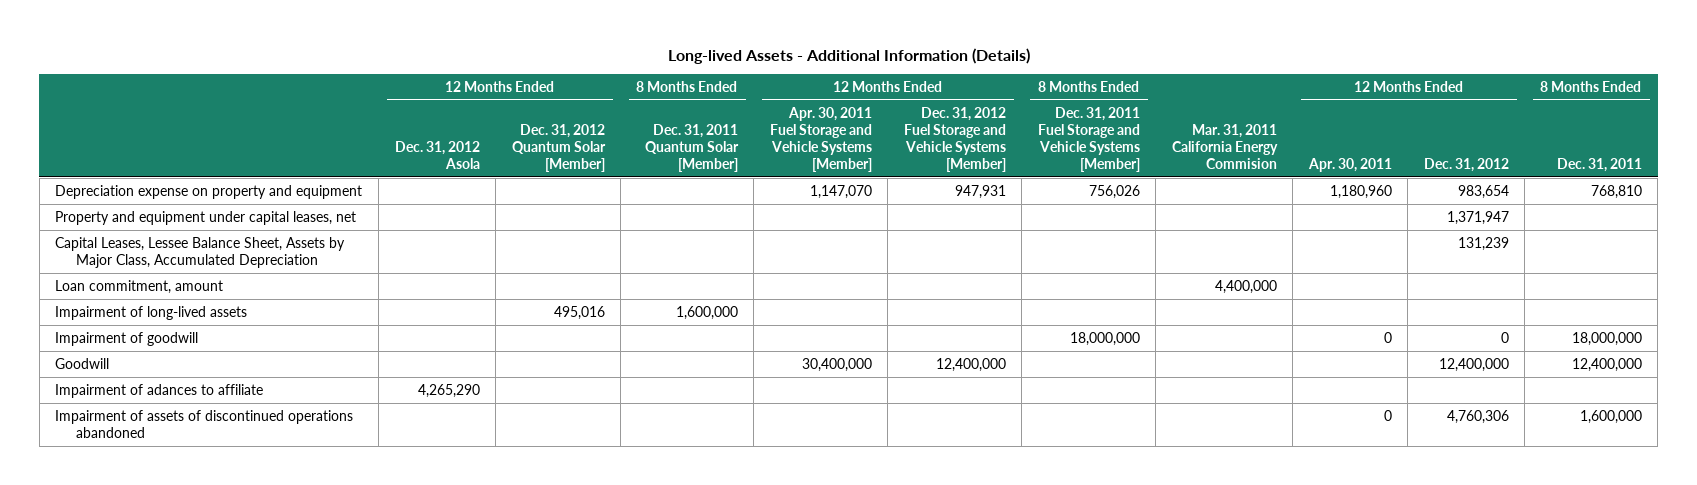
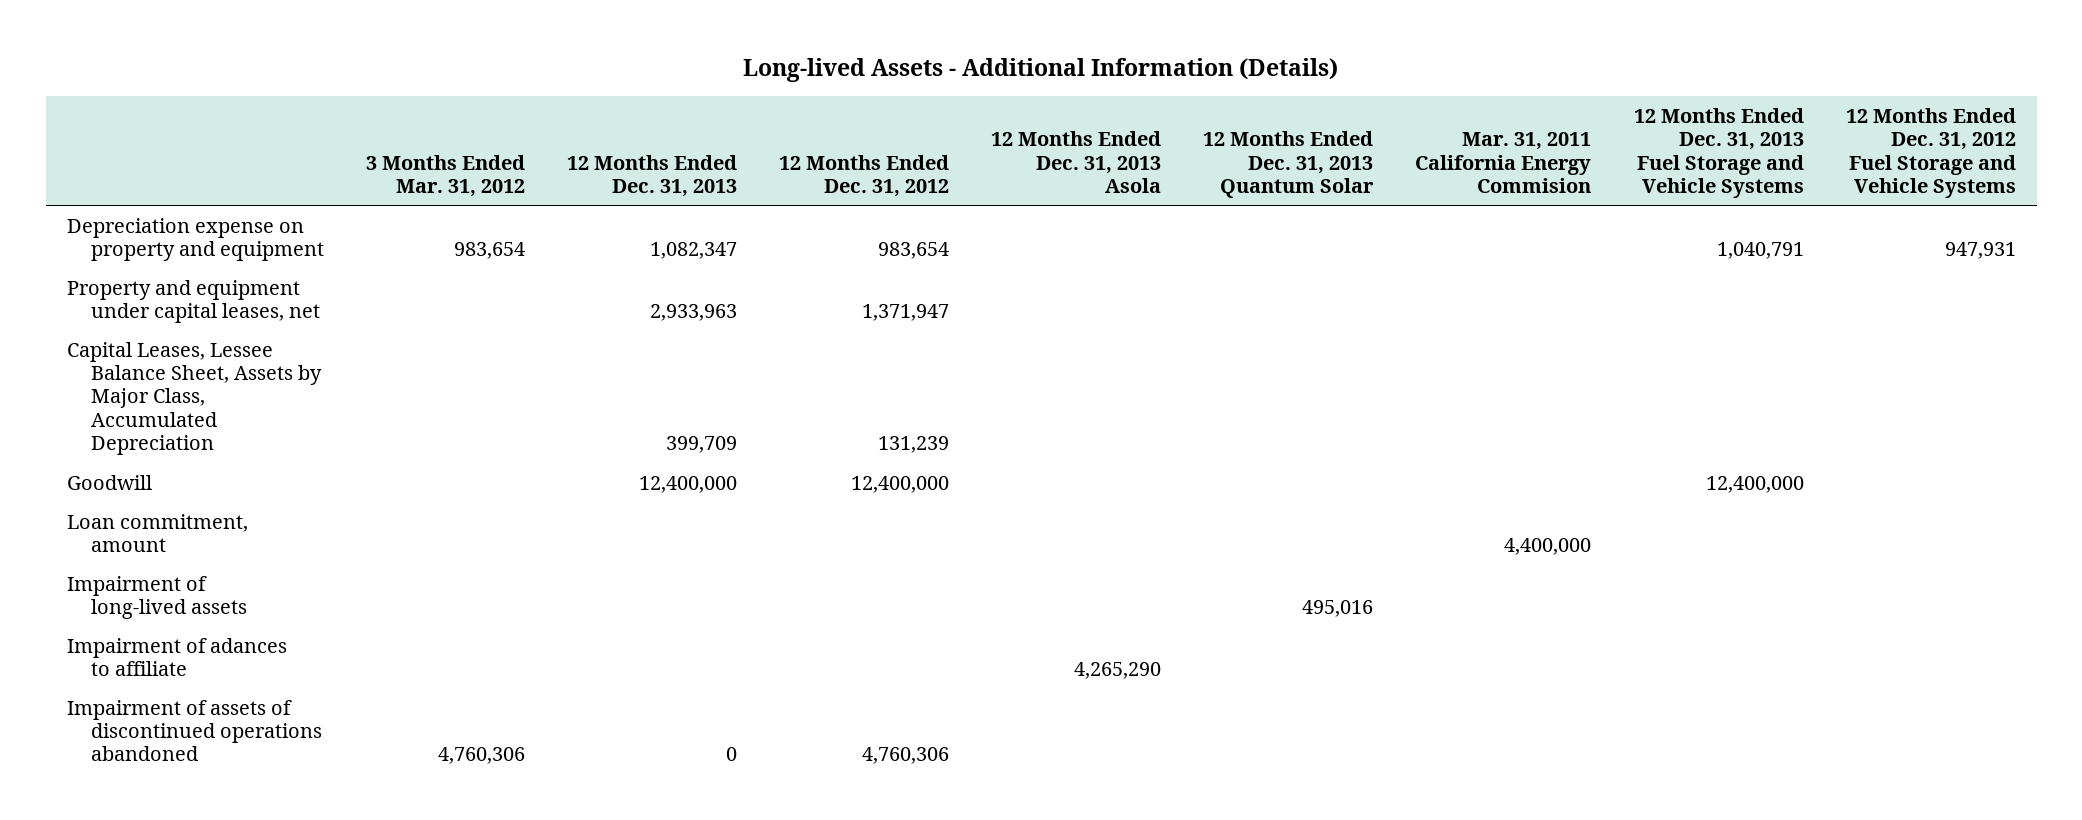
- | 12 Months Ended Dec. 31, 2012 Asola | 12 Months Ended Dec. 31, 2012 Quantum Solar [Member] | 8 Months Ended Dec. 31, 2011 Quantum Solar [Member] | 12 Months Ended Apr. 30, 2011 Fuel Storage and Vehicle Systems [Member] | 12 Months Ended Dec. 31, 2012 Fuel Storage and Vehicle Systems [Member] | 8 Months Ended Dec. 31, 2011 Fuel Storage and Vehicle Systems [Member] | Mar. 31, 2011 California Energy Commision | 12 Months Ended Apr. 30, 2011 | 12 Months Ended Dec. 31, 2012 | 8 Months Ended Dec. 31, 2011
+ | 3 Months Ended Mar. 31, 2012 | 12 Months Ended Dec. 31, 2013 | 12 Months Ended Dec. 31, 2012 | 12 Months Ended Dec. 31, 2013 Asola | 12 Months Ended Dec. 31, 2013 Quantum Solar | Mar. 31, 2011 California Energy Commision | 12 Months Ended Dec. 31, 2013 Fuel Storage and Vehicle Systems | 12 Months Ended Dec. 31, 2012 Fuel Storage and Vehicle Systems
moved up: Goodwill | | 12,400,000 | 12,400,000 | | | | 12,400,000 |
- Impairment of goodwill | | | | | | 18,000,000 | | 0 | 0 | 18,000,000

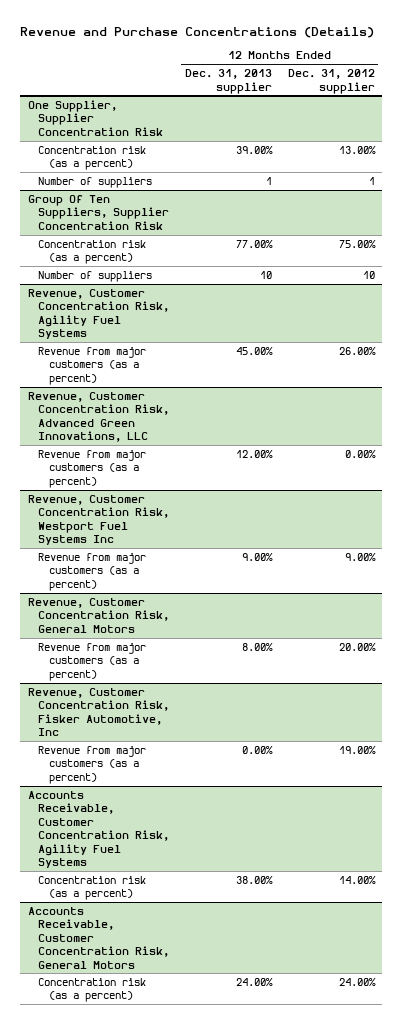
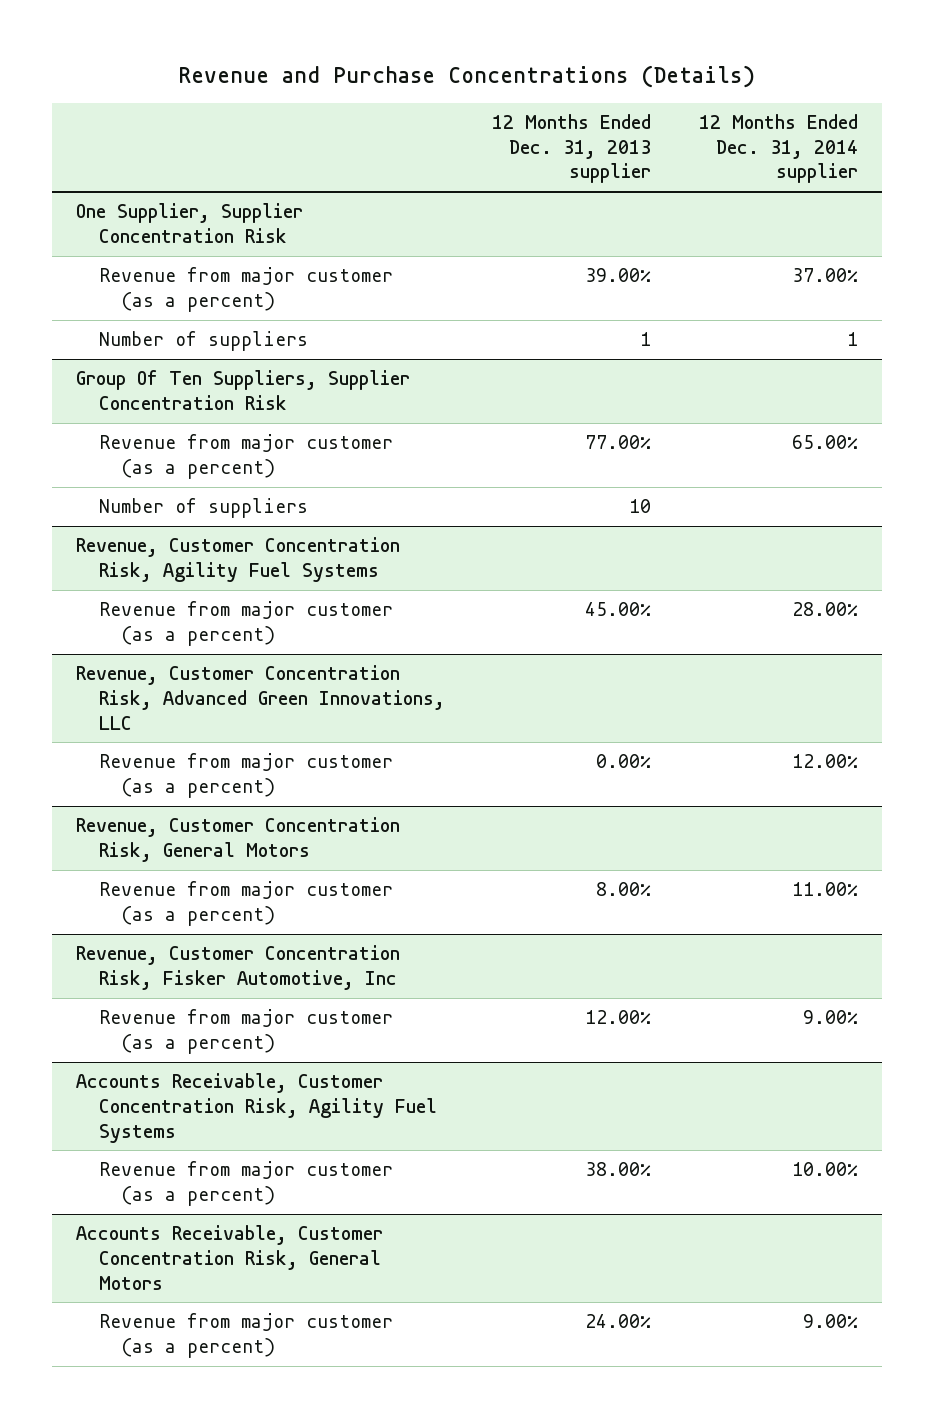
- | 12 Months Ended Dec. 31, 2013 supplier | 12 Months Ended Dec. 31, 2012 supplier
+ | 12 Months Ended Dec. 31, 2013 supplier | 12 Months Ended Dec. 31, 2014 supplier
@ One Supplier, Supplier Concentration Risk
- Concentration risk (as a percent) | 39.00% | 13.00%
+ Revenue from major customer (as a percent) | 39.00% | 37.00%
@ Group Of Ten Suppliers, Supplier Concentration Risk
- Concentration risk (as a percent) | 77.00% | 75.00%
+ Revenue from major customer (as a percent) | 77.00% | 65.00%
@ Revenue, Customer Concentration Risk, Agility Fuel Systems
- Revenue from major customers (as a percent) | 45.00% | 26.00%
+ Revenue from major customer (as a percent) | 45.00% | 28.00%
@ Revenue, Customer Concentration Risk, Advanced Green Innovations, LLC
- Revenue from major customers (as a percent) | 12.00% | 0.00%
- Revenue, Customer Concentration Risk, Westport Fuel Systems Inc
- Revenue from major customers (as a percent) | 9.00% | 9.00%
@ Revenue, Customer Concentration Risk, Advanced Green Innovations, LLC
+ Revenue from major customer (as a percent) | 0.00% | 12.00%
@ Revenue, Customer Concentration Risk, General Motors
- Revenue from major customers (as a percent) | 8.00% | 20.00%
+ Revenue from major customer (as a percent) | 8.00% | 11.00%
@ Revenue, Customer Concentration Risk, Fisker Automotive, Inc
- Revenue from major customers (as a percent) | 0.00% | 19.00%
+ Revenue from major customer (as a percent) | 12.00% | 9.00%
@ Accounts Receivable, Customer Concentration Risk, Agility Fuel Systems
- Concentration risk (as a percent) | 38.00% | 14.00%
+ Revenue from major customer (as a percent) | 38.00% | 10.00%
@ Accounts Receivable, Customer Concentration Risk, General Motors
- Concentration risk (as a percent) | 24.00% | 24.00%
+ Revenue from major customer (as a percent) | 24.00% | 9.00%

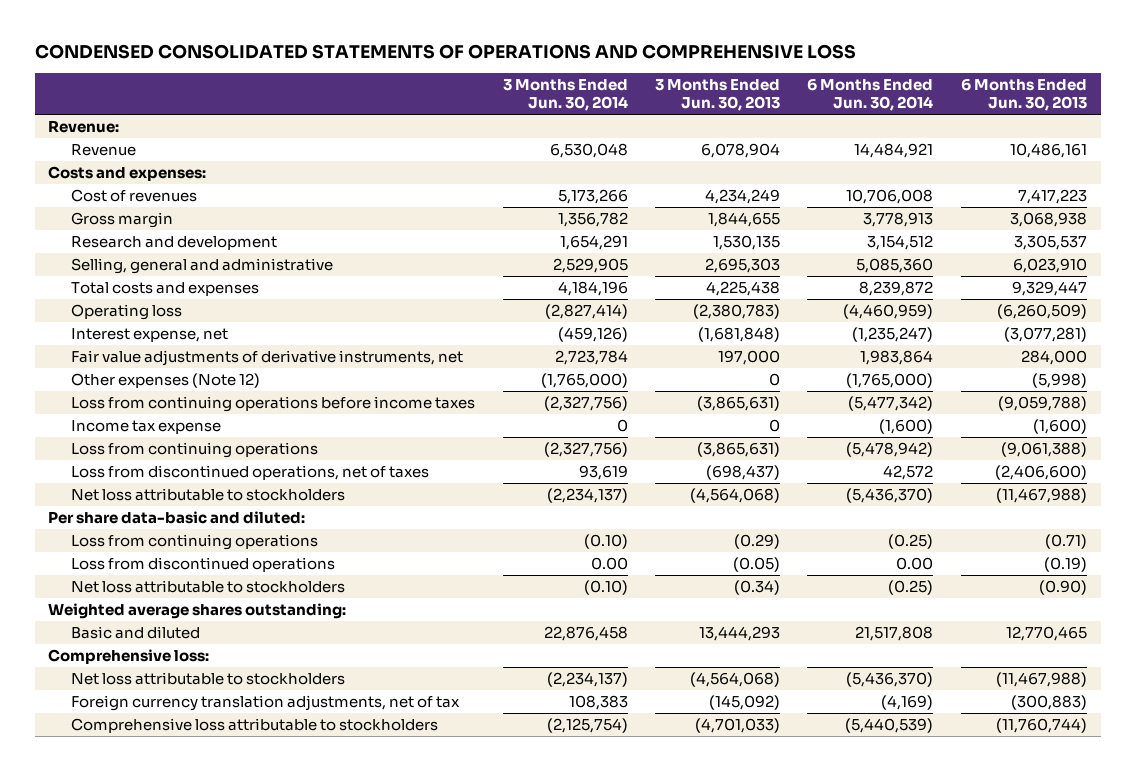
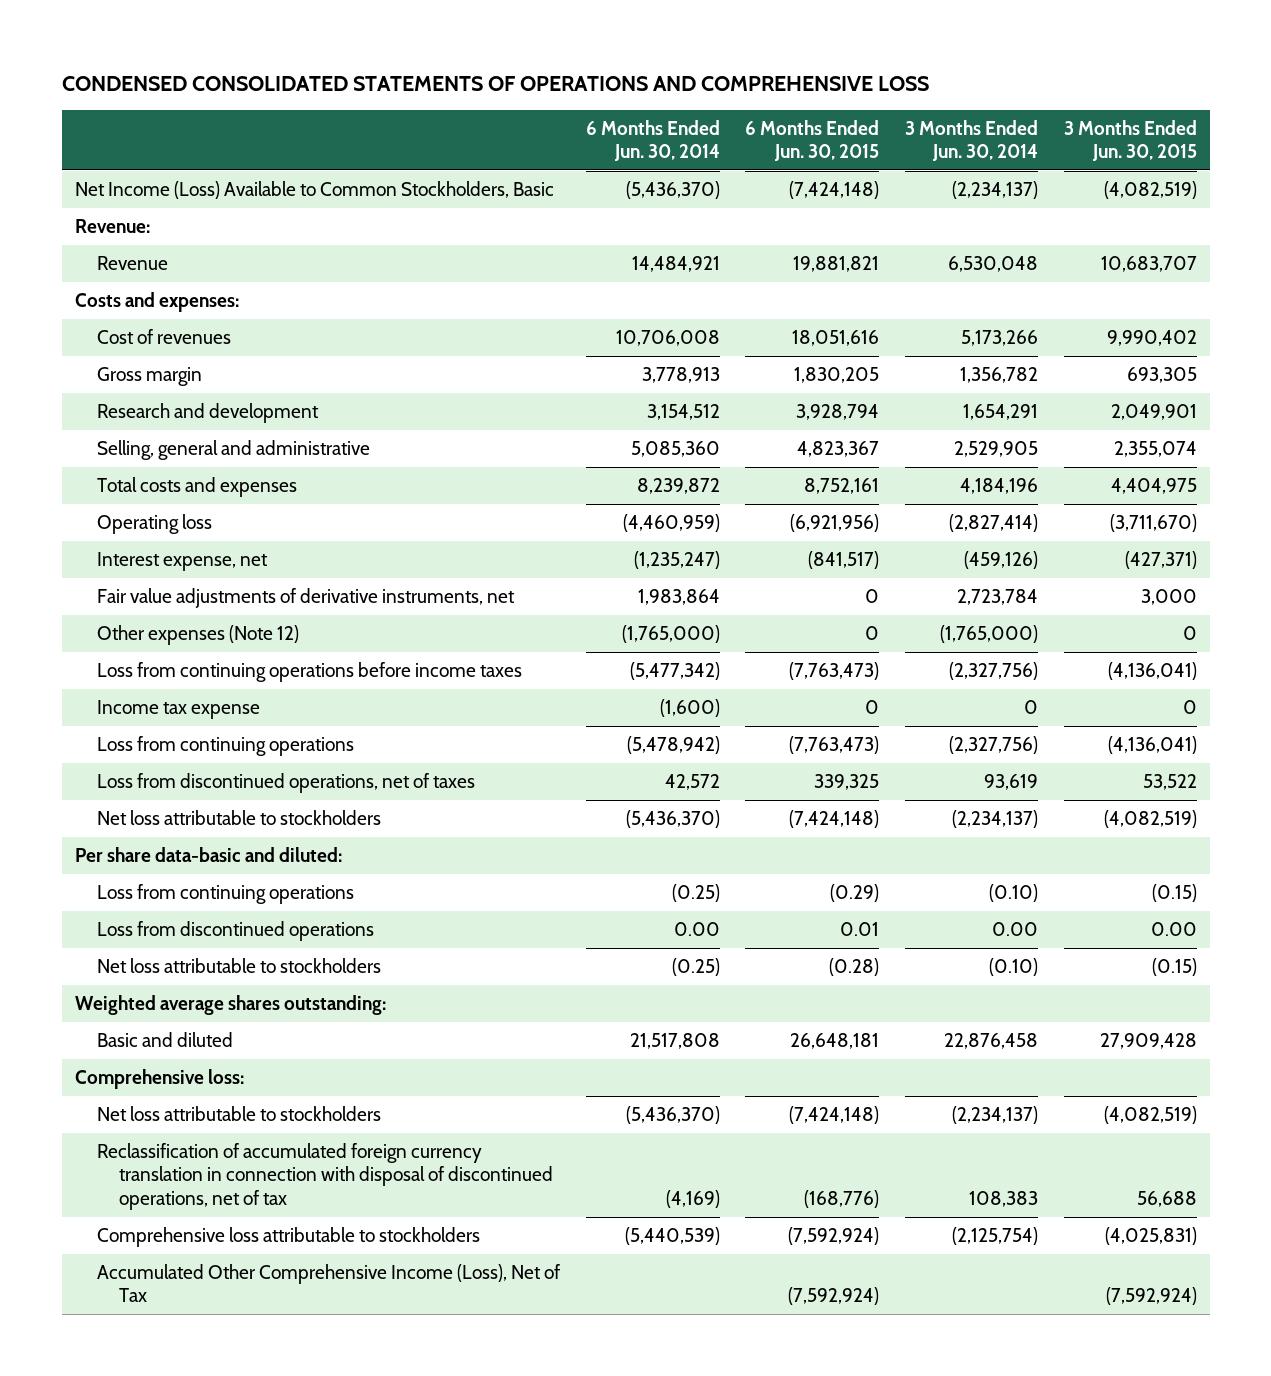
- | 3 Months Ended Jun. 30, 2014 | 3 Months Ended Jun. 30, 2013 | 6 Months Ended Jun. 30, 2014 | 6 Months Ended Jun. 30, 2013
+ | 6 Months Ended Jun. 30, 2014 | 6 Months Ended Jun. 30, 2015 | 3 Months Ended Jun. 30, 2014 | 3 Months Ended Jun. 30, 2015
+ Net Income (Loss) Available to Common Stockholders, Basic | (5,436,370) | (7,424,148) | (2,234,137) | (4,082,519)
- Foreign currency translation adjustments, net of tax | 108,383 | (145,092) | (4,169) | (300,883)
+ Reclassification of accumulated foreign currency translation in connection with disposal of discontinued operations, net of tax | (4,169) | (168,776) | 108,383 | 56,688
+ Accumulated Other Comprehensive Income (Loss), Net of Tax | | (7,592,924) | | (7,592,924)

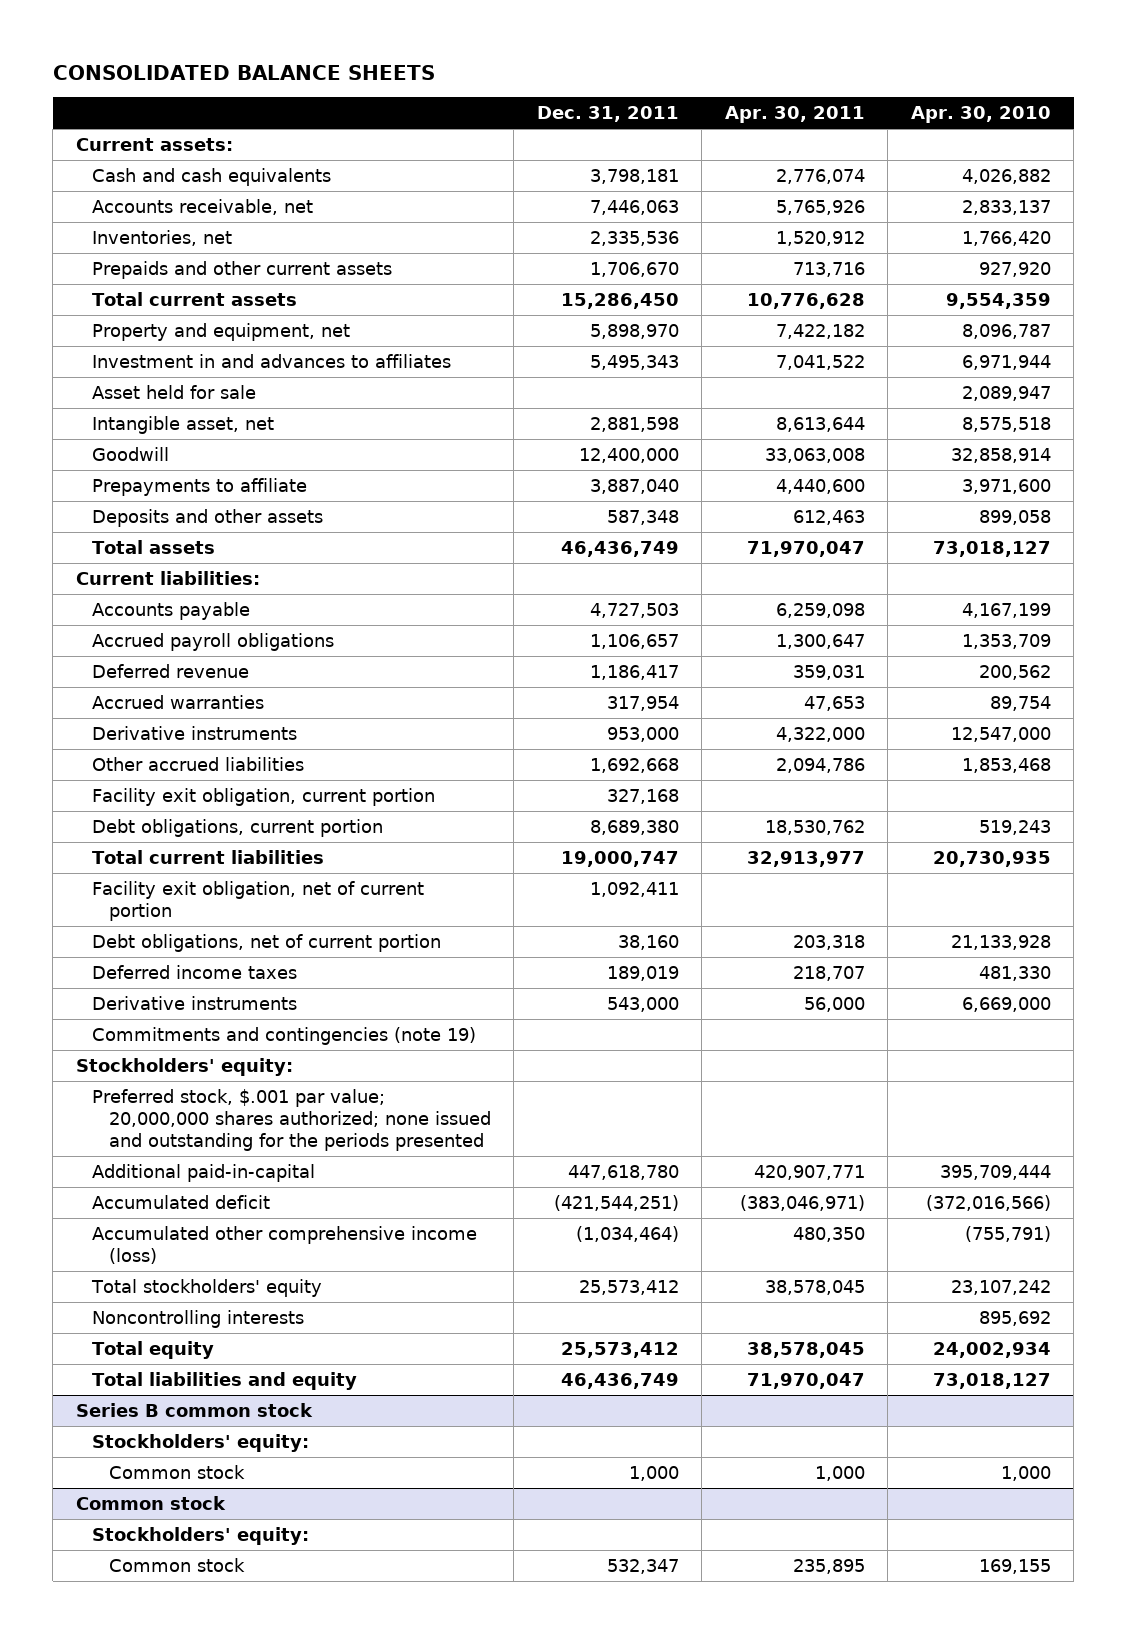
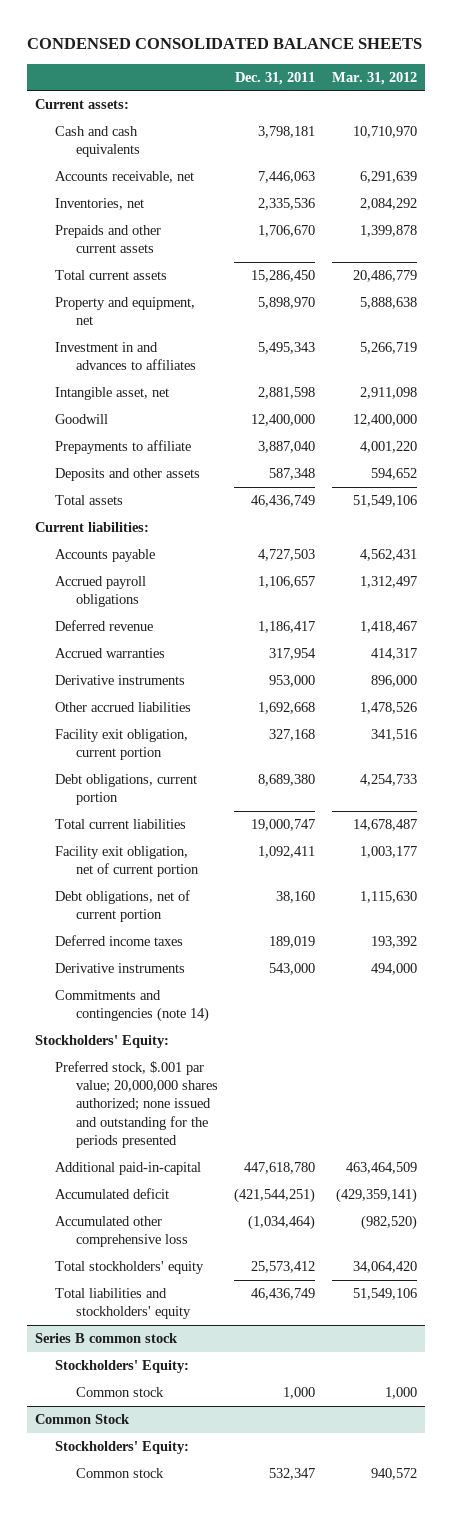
- CONSOLIDATED BALANCE SHEETS
+ CONDENSED CONSOLIDATED BALANCE SHEETS
- | Dec. 31, 2011 | Apr. 30, 2011 | Apr. 30, 2010
+ | Dec. 31, 2011 | Mar. 31, 2012
- Asset held for sale | | | 2,089,947
- Commitments and contingencies (note 19)
- Stockholders' equity:
+ Commitments and contingencies (note 14)
+ Stockholders' Equity:
- Accumulated other comprehensive income (loss) | (1,034,464) | 480,350 | (755,791)
+ Accumulated other comprehensive loss | (1,034,464) | (982,520)
- Noncontrolling interests | | | 895,692
- Total equity | 25,573,412 | 38,578,045 | 24,002,934
- Total liabilities and equity | 46,436,749 | 71,970,047 | 73,018,127
+ Total liabilities and stockholders' equity | 46,436,749 | 51,549,106
@ Series B common stock
- Stockholders' equity:
+ Stockholders' Equity:
- Common stock
- Stockholders' equity:
+ Common Stock
+ Stockholders' Equity:

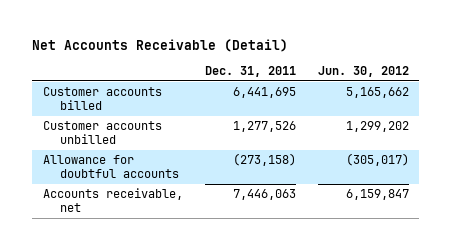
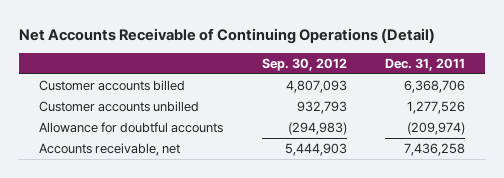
- Net Accounts Receivable (Detail)
+ Net Accounts Receivable of Continuing Operations (Detail)
- | Dec. 31, 2011 | Jun. 30, 2012
+ | Sep. 30, 2012 | Dec. 31, 2011
- Customer accounts billed | 6,441,695 | 5,165,662
+ Customer accounts billed | 4,807,093 | 6,368,706
- Allowance for doubtful accounts | (273,158) | (305,017)
- Accounts receivable, net | 7,446,063 | 6,159,847
+ Allowance for doubtful accounts | (294,983) | (209,974)
+ Accounts receivable, net | 5,444,903 | 7,436,258

